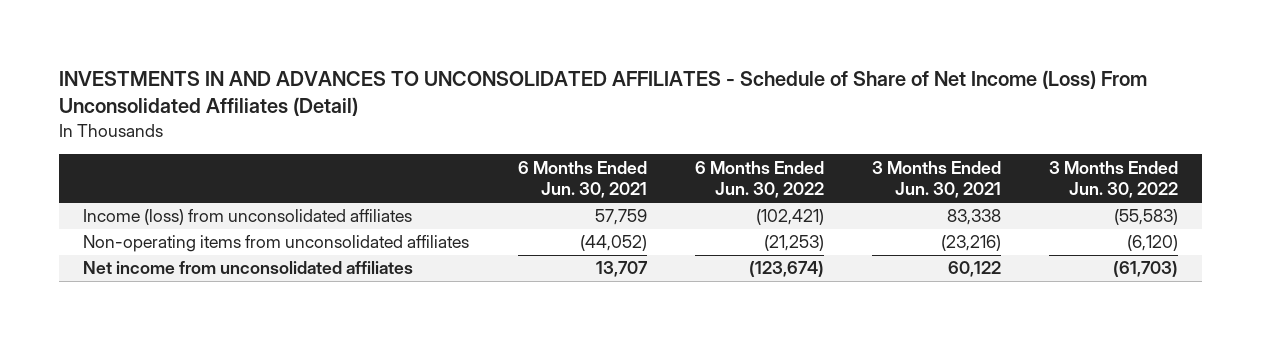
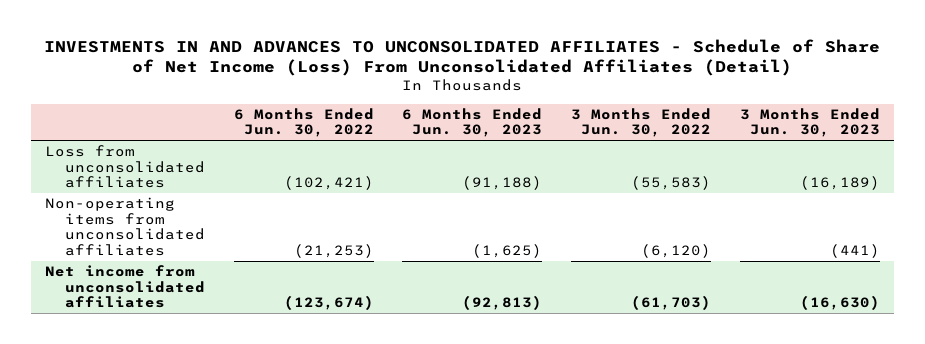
- | 6 Months Ended Jun. 30, 2021 | 6 Months Ended Jun. 30, 2022 | 3 Months Ended Jun. 30, 2021 | 3 Months Ended Jun. 30, 2022
+ | 6 Months Ended Jun. 30, 2022 | 6 Months Ended Jun. 30, 2023 | 3 Months Ended Jun. 30, 2022 | 3 Months Ended Jun. 30, 2023
- Income (loss) from unconsolidated affiliates | 57,759 | (102,421) | 83,338 | (55,583)
+ Loss from unconsolidated affiliates | (102,421) | (91,188) | (55,583) | (16,189)

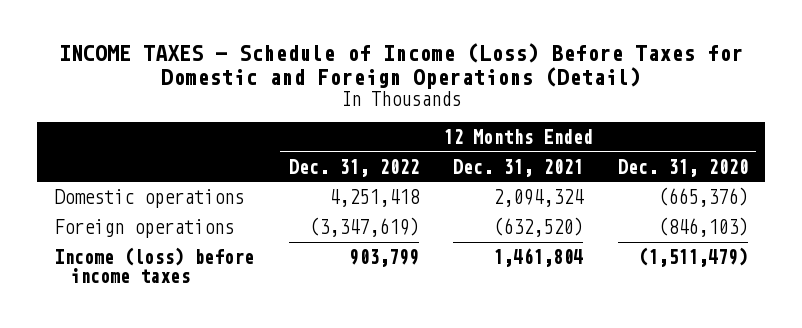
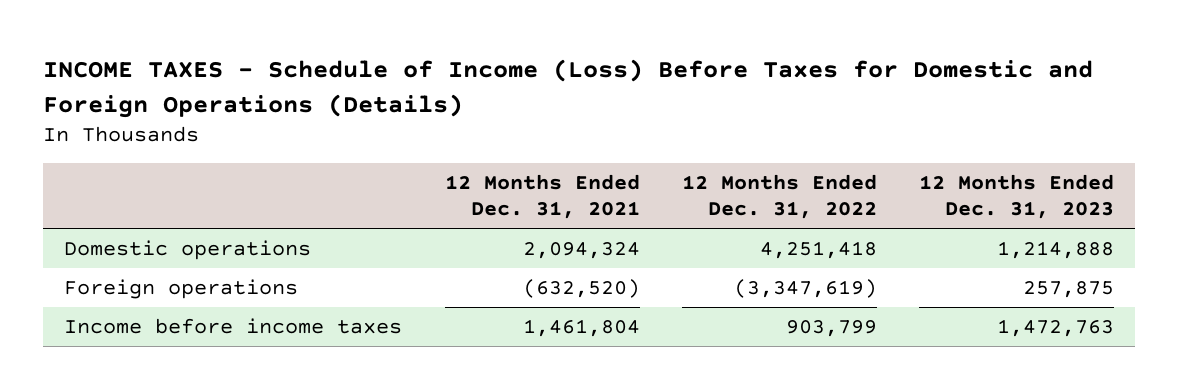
- INCOME TAXES - Schedule of Income (Loss) Before Taxes for Domestic and Foreign Operations (Detail)
+ INCOME TAXES - Schedule of Income (Loss) Before Taxes for Domestic and Foreign Operations (Details)
- | 12 Months Ended Dec. 31, 2022 | 12 Months Ended Dec. 31, 2021 | 12 Months Ended Dec. 31, 2020
+ | 12 Months Ended Dec. 31, 2021 | 12 Months Ended Dec. 31, 2022 | 12 Months Ended Dec. 31, 2023
- Income (loss) before income taxes | 903,799 | 1,461,804 | (1,511,479)
+ Income before income taxes | 1,461,804 | 903,799 | 1,472,763

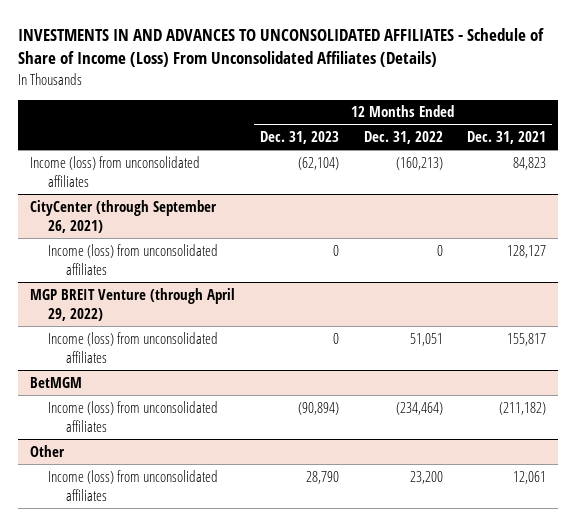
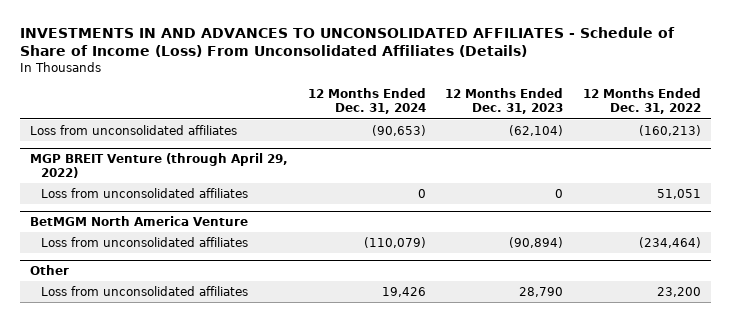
- | 12 Months Ended Dec. 31, 2023 | 12 Months Ended Dec. 31, 2022 | 12 Months Ended Dec. 31, 2021
+ | 12 Months Ended Dec. 31, 2024 | 12 Months Ended Dec. 31, 2023 | 12 Months Ended Dec. 31, 2022
- Income (loss) from unconsolidated affiliates | (62,104) | (160,213) | 84,823
- CityCenter (through September 26, 2021)
- Income (loss) from unconsolidated affiliates | 0 | 0 | 128,127
+ Loss from unconsolidated affiliates | (90,653) | (62,104) | (160,213)
@ MGP BREIT Venture (through April 29, 2022)
- Income (loss) from unconsolidated affiliates | 0 | 51,051 | 155,817
- BetMGM
- Income (loss) from unconsolidated affiliates | (90,894) | (234,464) | (211,182)
@ MGP BREIT Venture (through April 29, 2022)
+ Loss from unconsolidated affiliates | 0 | 0 | 51,051
+ BetMGM North America Venture
+ Loss from unconsolidated affiliates | (110,079) | (90,894) | (234,464)
@ Other
- Income (loss) from unconsolidated affiliates | 28,790 | 23,200 | 12,061
+ Loss from unconsolidated affiliates | 19,426 | 28,790 | 23,200

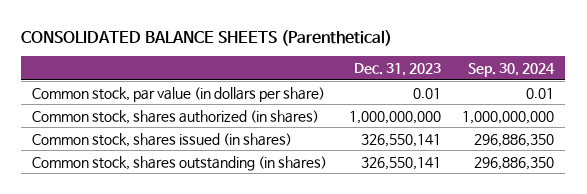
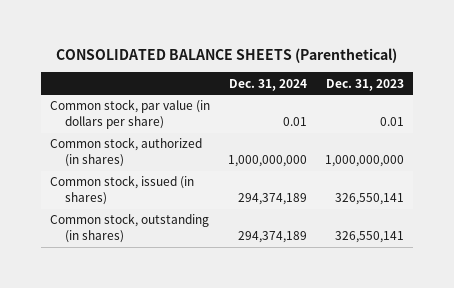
- | Dec. 31, 2023 | Sep. 30, 2024
+ | Dec. 31, 2024 | Dec. 31, 2023
- Common stock, shares authorized (in shares) | 1,000,000,000 | 1,000,000,000
- Common stock, shares issued (in shares) | 326,550,141 | 296,886,350
- Common stock, shares outstanding (in shares) | 326,550,141 | 296,886,350
+ Common stock, authorized (in shares) | 1,000,000,000 | 1,000,000,000
+ Common stock, issued (in shares) | 294,374,189 | 326,550,141
+ Common stock, outstanding (in shares) | 294,374,189 | 326,550,141

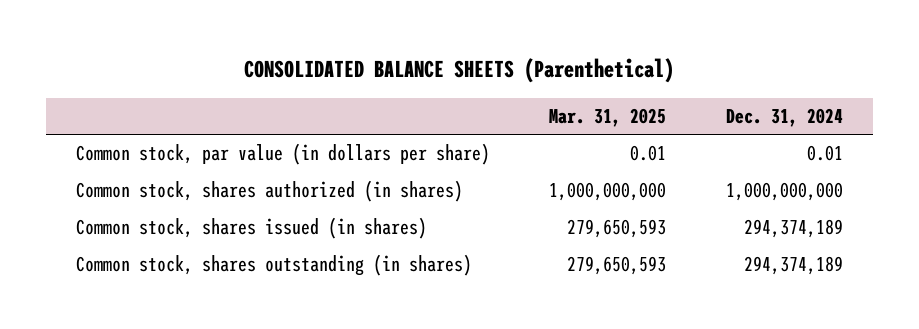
- | Dec. 31, 2024 | Dec. 31, 2023
+ | Mar. 31, 2025 | Dec. 31, 2024
- Common stock, authorized (in shares) | 1,000,000,000 | 1,000,000,000
- Common stock, issued (in shares) | 294,374,189 | 326,550,141
- Common stock, outstanding (in shares) | 294,374,189 | 326,550,141
+ Common stock, shares authorized (in shares) | 1,000,000,000 | 1,000,000,000
+ Common stock, shares issued (in shares) | 279,650,593 | 294,374,189
+ Common stock, shares outstanding (in shares) | 279,650,593 | 294,374,189

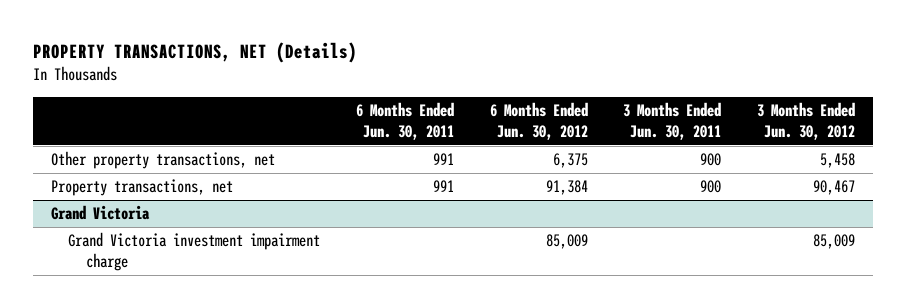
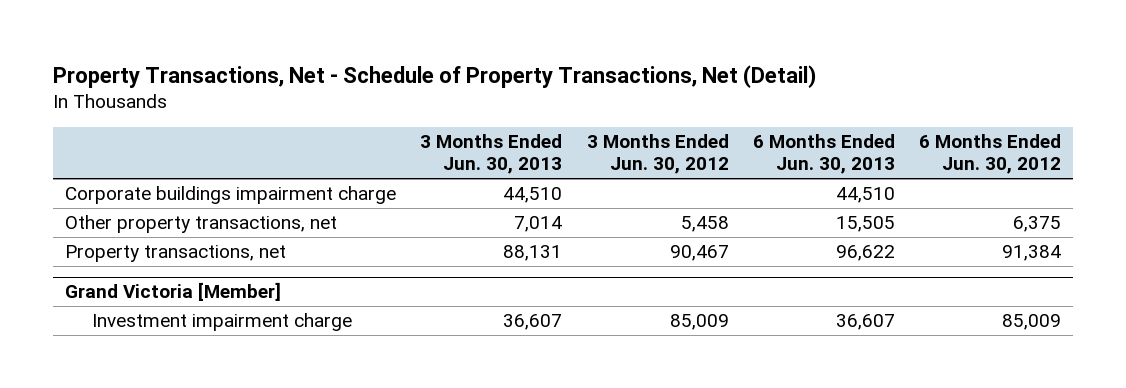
- PROPERTY TRANSACTIONS, NET (Details)
+ Property Transactions, Net - Schedule of Property Transactions, Net (Detail)
- | 6 Months Ended Jun. 30, 2011 | 6 Months Ended Jun. 30, 2012 | 3 Months Ended Jun. 30, 2011 | 3 Months Ended Jun. 30, 2012
+ | 3 Months Ended Jun. 30, 2013 | 3 Months Ended Jun. 30, 2012 | 6 Months Ended Jun. 30, 2013 | 6 Months Ended Jun. 30, 2012
+ Corporate buildings impairment charge | 44,510 | | 44,510 |
- Grand Victoria
- Grand Victoria investment impairment charge | | 85,009 | | 85,009
+ Grand Victoria [Member]
+ Investment impairment charge | 36,607 | 85,009 | 36,607 | 85,009

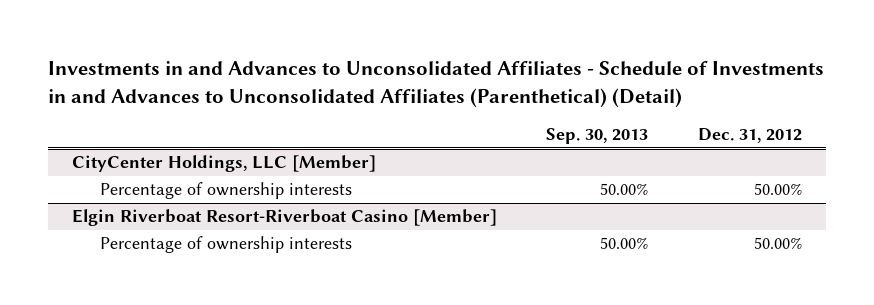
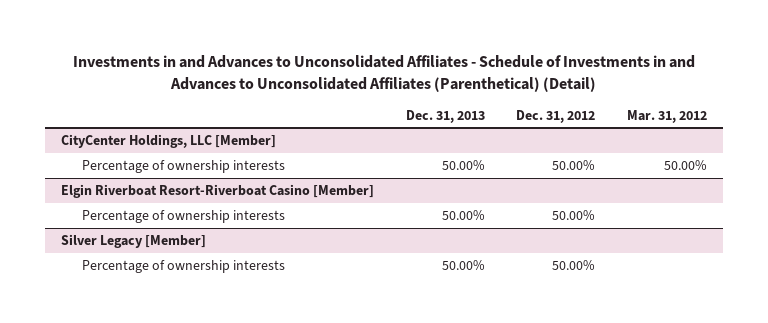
- | Sep. 30, 2013 | Dec. 31, 2012
+ | Dec. 31, 2013 | Dec. 31, 2012 | Mar. 31, 2012
+ Silver Legacy [Member]
+ Percentage of ownership interests | 50.00% | 50.00% |

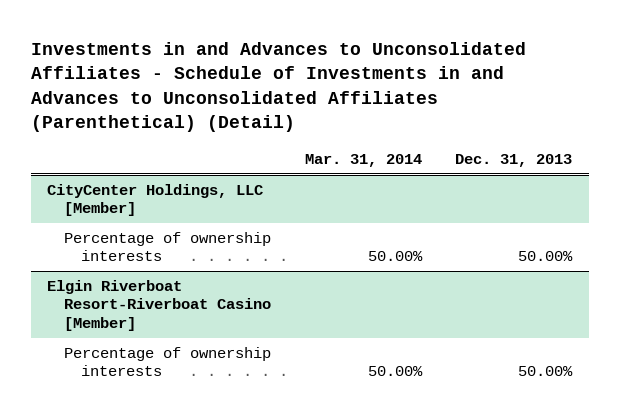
- | Dec. 31, 2013 | Dec. 31, 2012 | Mar. 31, 2012
+ | Mar. 31, 2014 | Dec. 31, 2013
- Silver Legacy [Member]
- Percentage of ownership interests | 50.00% | 50.00% |

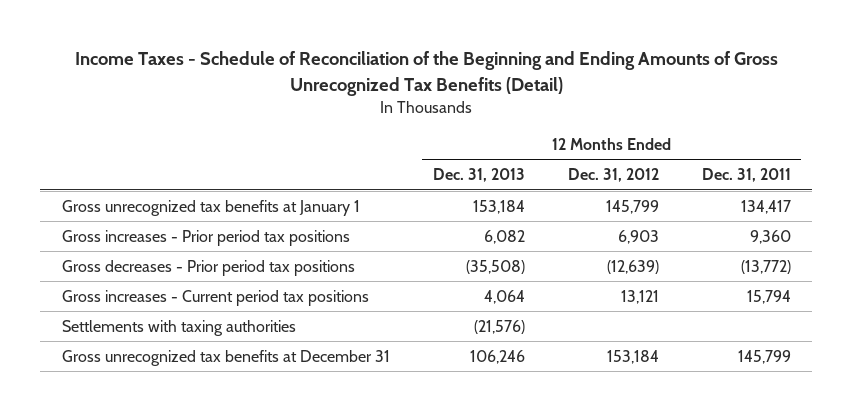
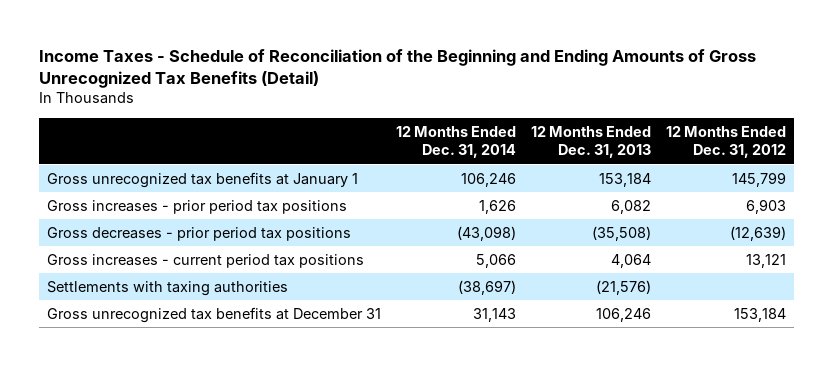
- | 12 Months Ended Dec. 31, 2013 | 12 Months Ended Dec. 31, 2012 | 12 Months Ended Dec. 31, 2011
+ | 12 Months Ended Dec. 31, 2014 | 12 Months Ended Dec. 31, 2013 | 12 Months Ended Dec. 31, 2012
- Gross increases - Prior period tax positions | 6,082 | 6,903 | 9,360
- Gross decreases - Prior period tax positions | (35,508) | (12,639) | (13,772)
- Gross increases - Current period tax positions | 4,064 | 13,121 | 15,794
+ Gross increases - prior period tax positions | 1,626 | 6,082 | 6,903
+ Gross decreases - prior period tax positions | (43,098) | (35,508) | (12,639)
+ Gross increases - current period tax positions | 5,066 | 4,064 | 13,121

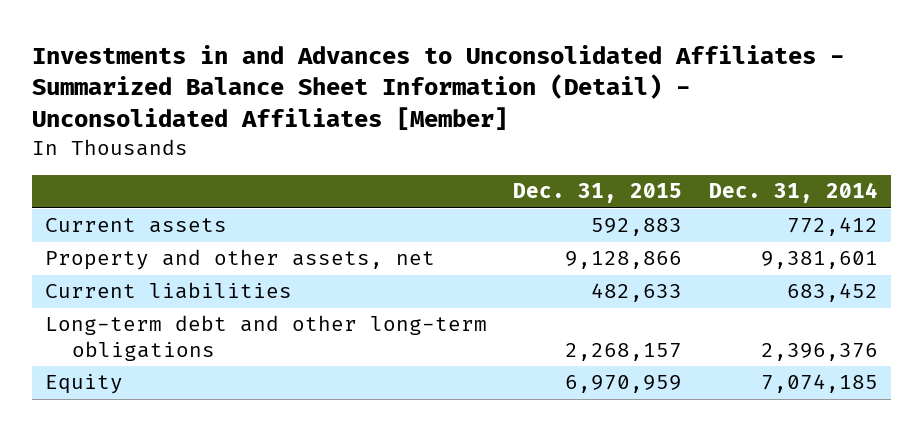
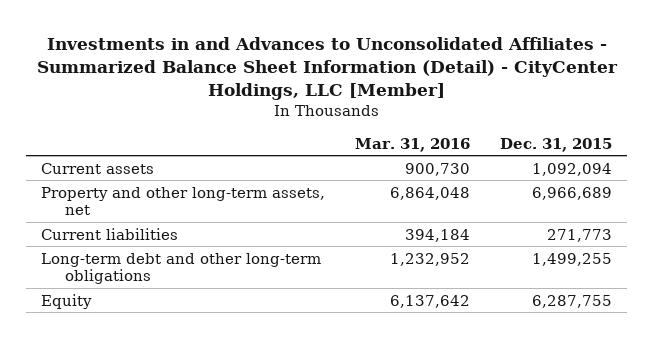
- Investments in and Advances to Unconsolidated Affiliates - Summarized Balance Sheet Information (Detail) - Unconsolidated Affiliates [Member]
+ Investments in and Advances to Unconsolidated Affiliates - Summarized Balance Sheet Information (Detail) - CityCenter Holdings, LLC [Member]
- | Dec. 31, 2015 | Dec. 31, 2014
+ | Mar. 31, 2016 | Dec. 31, 2015
- Current assets | 592,883 | 772,412
- Property and other assets, net | 9,128,866 | 9,381,601
- Current liabilities | 482,633 | 683,452
- Long-term debt and other long-term obligations | 2,268,157 | 2,396,376
- Equity | 6,970,959 | 7,074,185
+ Current assets | 900,730 | 1,092,094
+ Property and other long-term assets, net | 6,864,048 | 6,966,689
+ Current liabilities | 394,184 | 271,773
+ Long-term debt and other long-term obligations | 1,232,952 | 1,499,255
+ Equity | 6,137,642 | 6,287,755

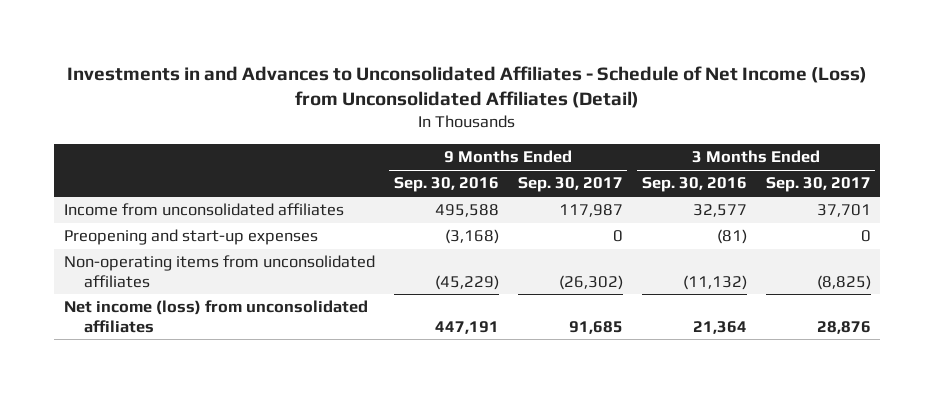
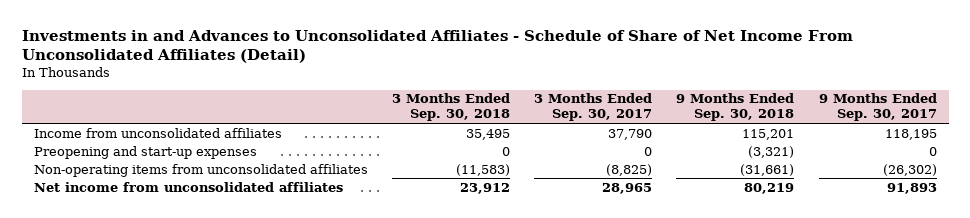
- Investments in and Advances to Unconsolidated Affiliates - Schedule of Net Income (Loss) from Unconsolidated Affiliates (Detail)
+ Investments in and Advances to Unconsolidated Affiliates - Schedule of Share of Net Income From Unconsolidated Affiliates (Detail)
- | 9 Months Ended Sep. 30, 2016 | 9 Months Ended Sep. 30, 2017 | 3 Months Ended Sep. 30, 2016 | 3 Months Ended Sep. 30, 2017
+ | 3 Months Ended Sep. 30, 2018 | 3 Months Ended Sep. 30, 2017 | 9 Months Ended Sep. 30, 2018 | 9 Months Ended Sep. 30, 2017
- Income from unconsolidated affiliates | 495,588 | 117,987 | 32,577 | 37,701
+ Income from unconsolidated affiliates | 35,495 | 37,790 | 115,201 | 118,195
- Net income (loss) from unconsolidated affiliates | 447,191 | 91,685 | 21,364 | 28,876
+ Net income from unconsolidated affiliates | 23,912 | 28,965 | 80,219 | 91,893

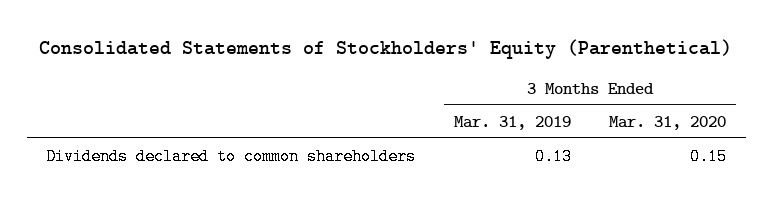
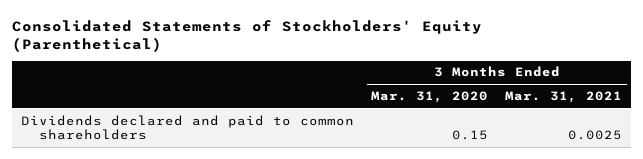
- | 3 Months Ended Mar. 31, 2019 | 3 Months Ended Mar. 31, 2020
+ | 3 Months Ended Mar. 31, 2020 | 3 Months Ended Mar. 31, 2021
- Dividends declared to common shareholders | 0.13 | 0.15
+ Dividends declared and paid to common shareholders | 0.15 | 0.0025

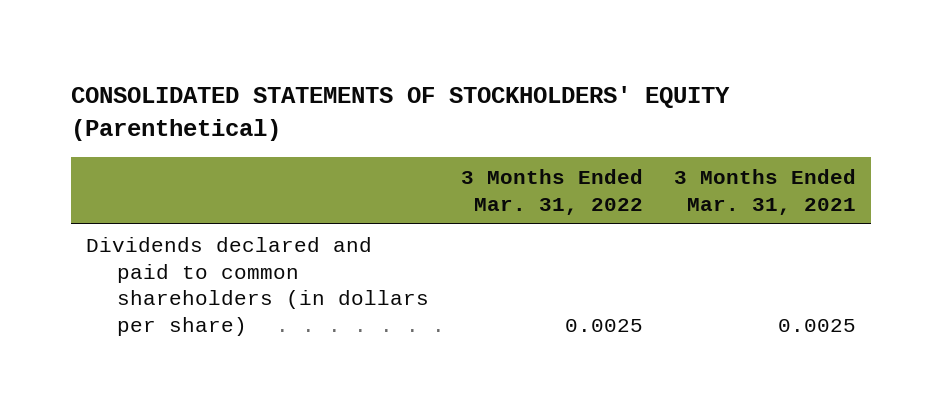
- Consolidated Statements of Stockholders' Equity (Parenthetical)
+ CONSOLIDATED STATEMENTS OF STOCKHOLDERS' EQUITY (Parenthetical)
- | 3 Months Ended Mar. 31, 2020 | 3 Months Ended Mar. 31, 2021
+ | 3 Months Ended Mar. 31, 2022 | 3 Months Ended Mar. 31, 2021
- Dividends declared and paid to common shareholders | 0.15 | 0.0025
+ Dividends declared and paid to common shareholders (in dollars per share) | 0.0025 | 0.0025

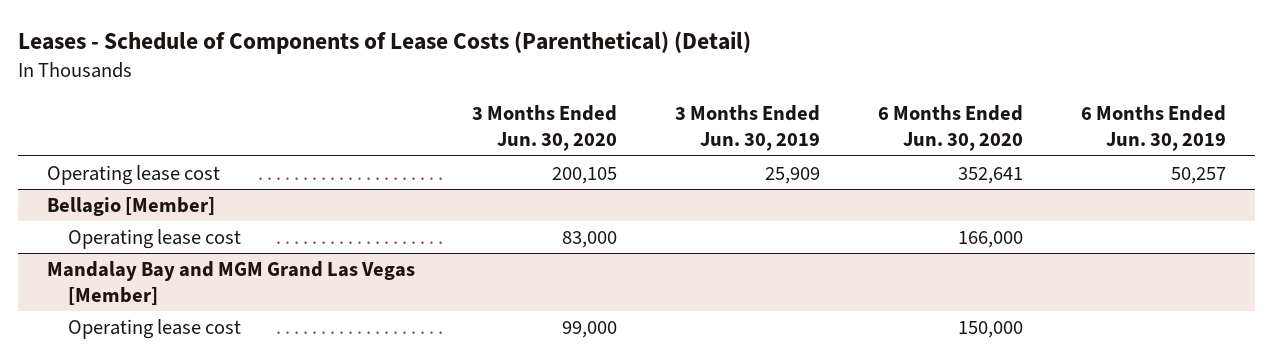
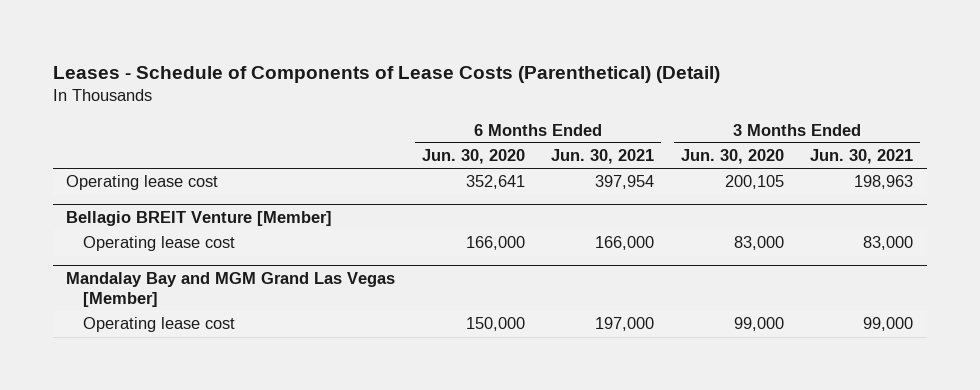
- | 3 Months Ended Jun. 30, 2020 | 3 Months Ended Jun. 30, 2019 | 6 Months Ended Jun. 30, 2020 | 6 Months Ended Jun. 30, 2019
+ | 6 Months Ended Jun. 30, 2020 | 6 Months Ended Jun. 30, 2021 | 3 Months Ended Jun. 30, 2020 | 3 Months Ended Jun. 30, 2021
- Bellagio [Member]
+ Bellagio BREIT Venture [Member]

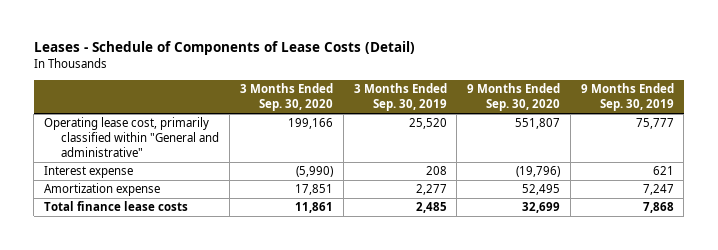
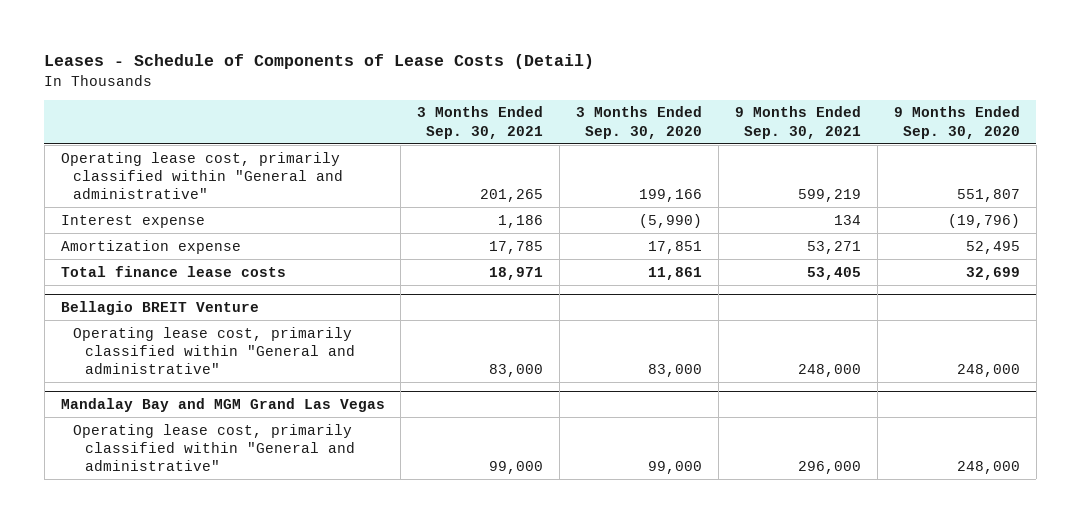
- | 3 Months Ended Sep. 30, 2020 | 3 Months Ended Sep. 30, 2019 | 9 Months Ended Sep. 30, 2020 | 9 Months Ended Sep. 30, 2019
+ | 3 Months Ended Sep. 30, 2021 | 3 Months Ended Sep. 30, 2020 | 9 Months Ended Sep. 30, 2021 | 9 Months Ended Sep. 30, 2020
+ Bellagio BREIT Venture
+ Operating lease cost, primarily classified within "General and administrative" | 83,000 | 83,000 | 248,000 | 248,000
+ Mandalay Bay and MGM Grand Las Vegas
+ Operating lease cost, primarily classified within "General and administrative" | 99,000 | 99,000 | 296,000 | 248,000

